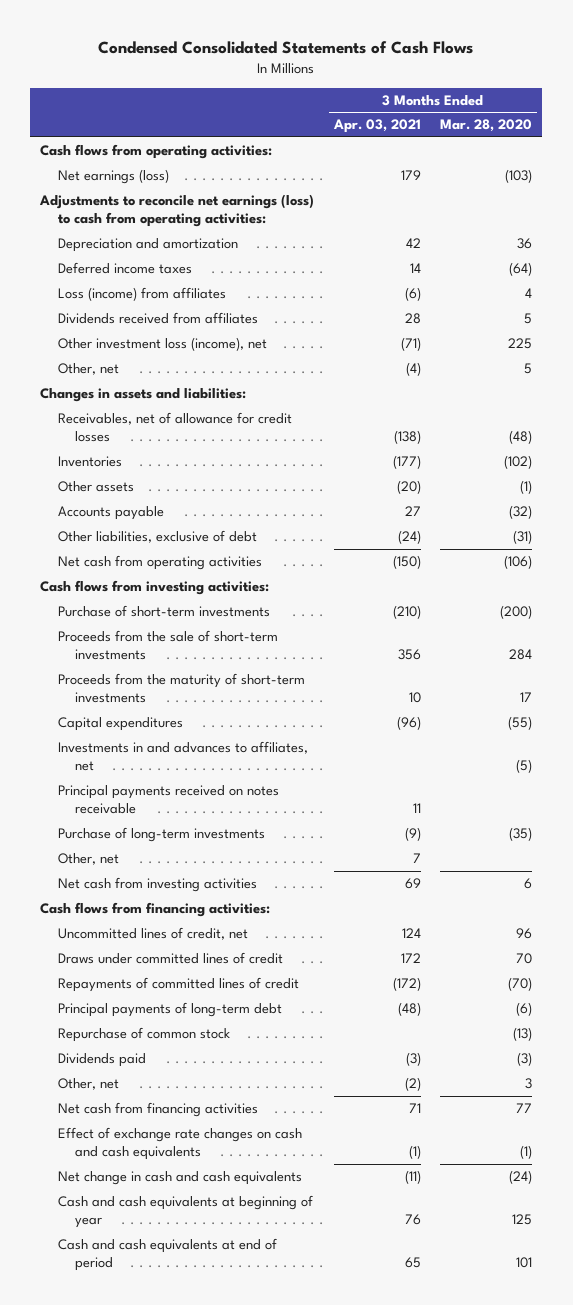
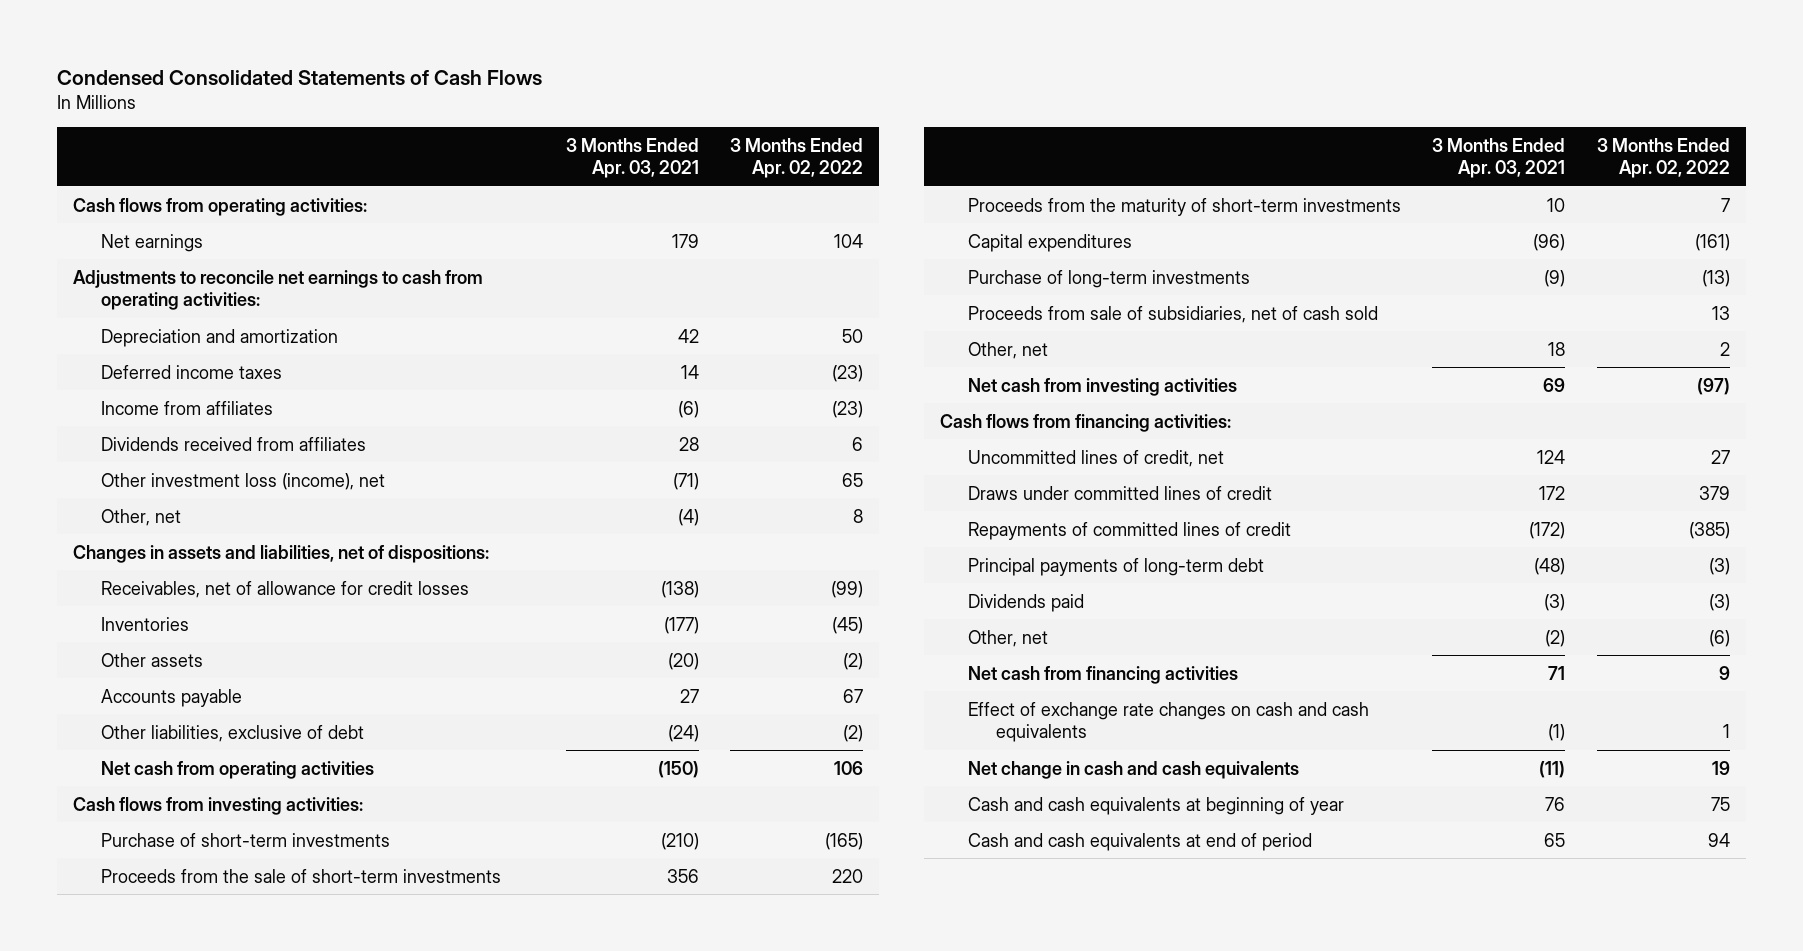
- | 3 Months Ended Apr. 03, 2021 | 3 Months Ended Mar. 28, 2020
+ | 3 Months Ended Apr. 03, 2021 | 3 Months Ended Apr. 02, 2022
- Net earnings (loss) | 179 | (103)
- Adjustments to reconcile net earnings (loss) to cash from operating activities:
+ Net earnings | 179 | 104
+ Adjustments to reconcile net earnings to cash from operating activities:
- Loss (income) from affiliates | (6) | 4
+ Income from affiliates | (6) | (23)
- Changes in assets and liabilities:
+ Changes in assets and liabilities, net of dispositions:
- Investments in and advances to affiliates, net | | (5)
- Principal payments received on notes receivable | 11 |
- Other, net | 7 |
+ Proceeds from sale of subsidiaries, net of cash sold | | 13
+ Other, net | 18 | 2
- Repurchase of common stock | | (13)

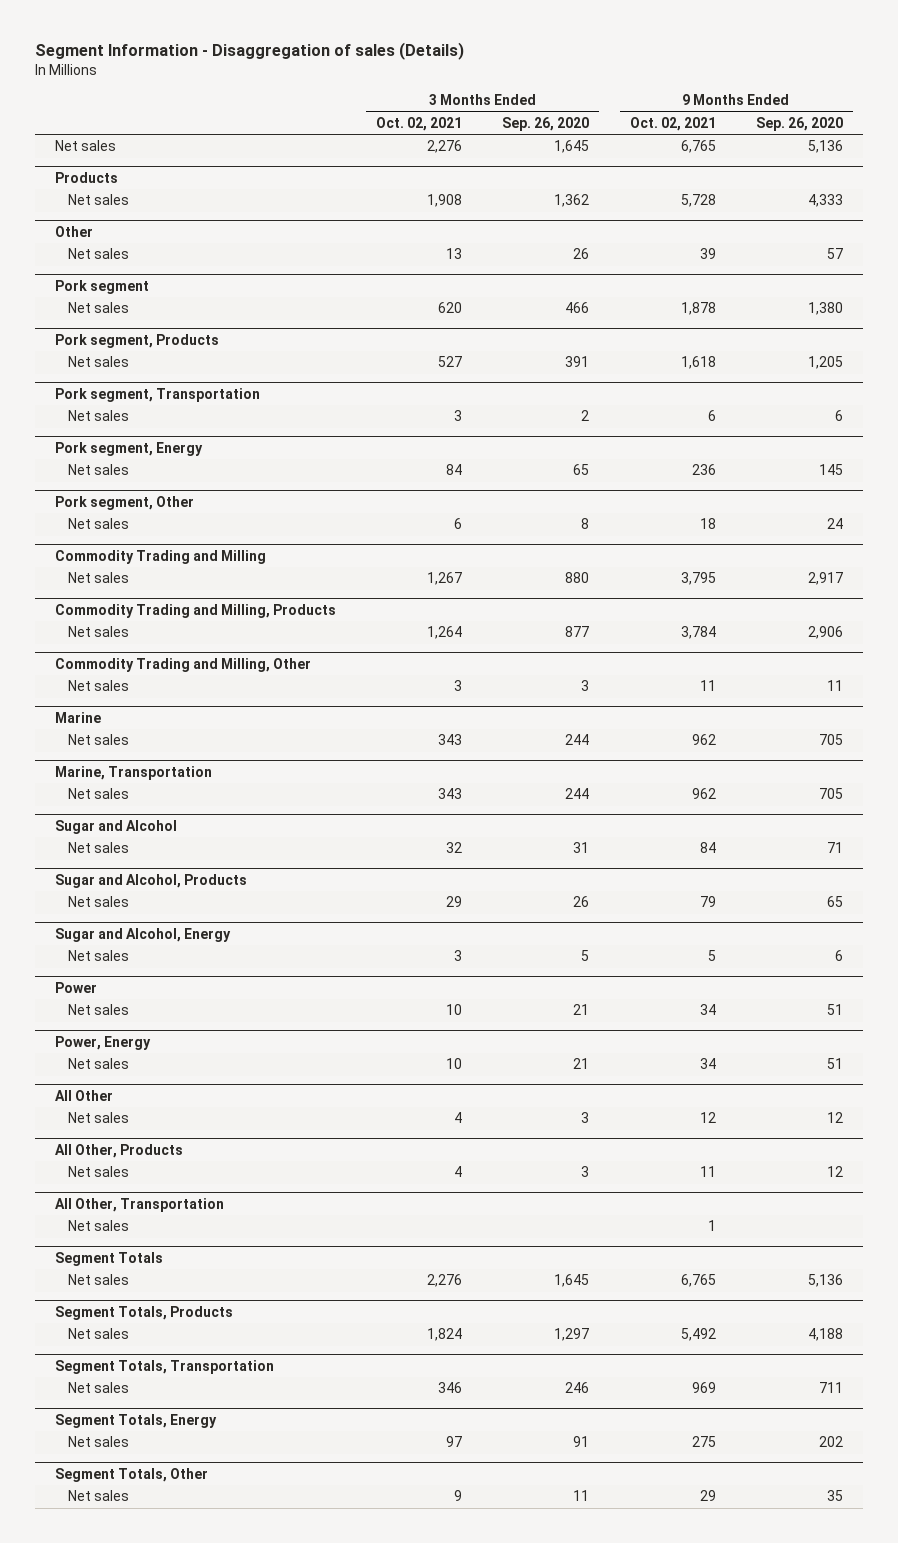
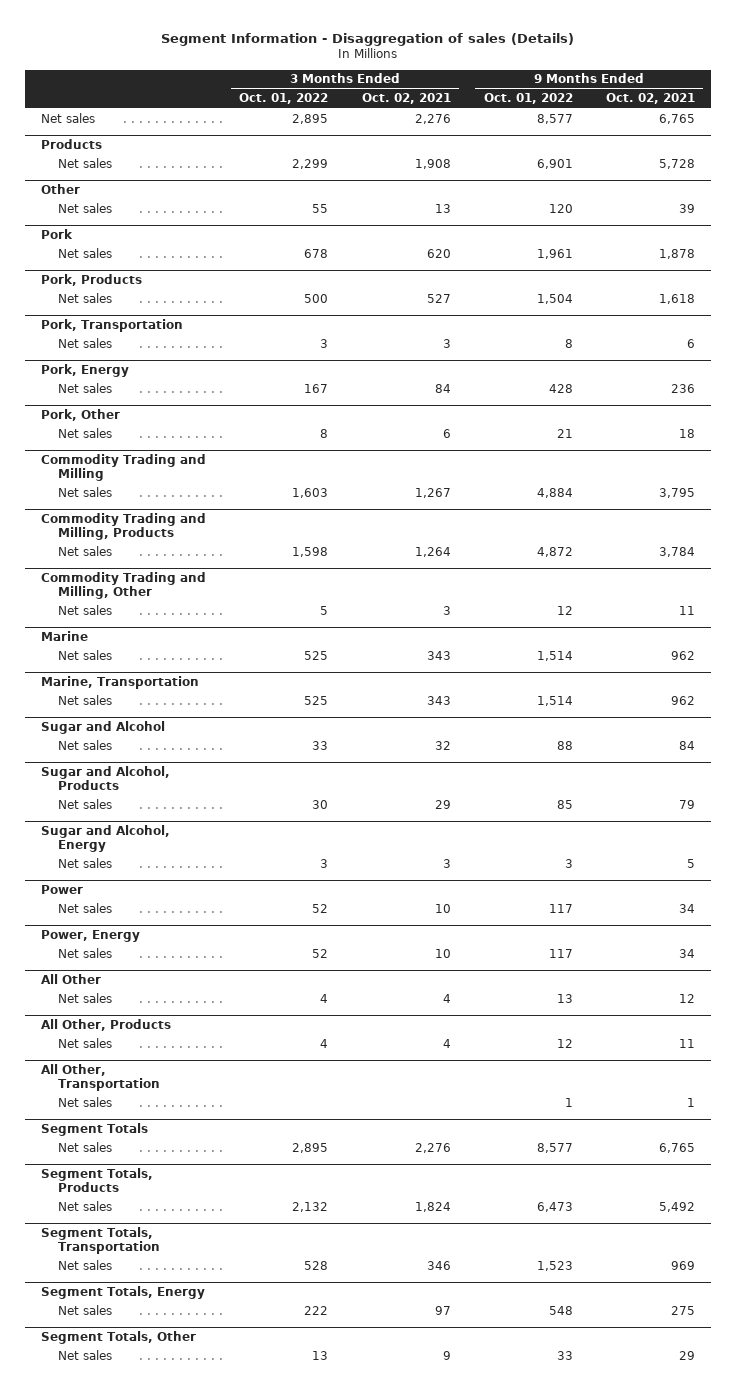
- | 3 Months Ended Oct. 02, 2021 | 3 Months Ended Sep. 26, 2020 | 9 Months Ended Oct. 02, 2021 | 9 Months Ended Sep. 26, 2020
+ | 3 Months Ended Oct. 01, 2022 | 3 Months Ended Oct. 02, 2021 | 9 Months Ended Oct. 01, 2022 | 9 Months Ended Oct. 02, 2021
- Pork segment
+ Pork
- Pork segment, Products
+ Pork, Products
- Pork segment, Transportation
+ Pork, Transportation
- Pork segment, Energy
+ Pork, Energy
- Pork segment, Other
+ Pork, Other

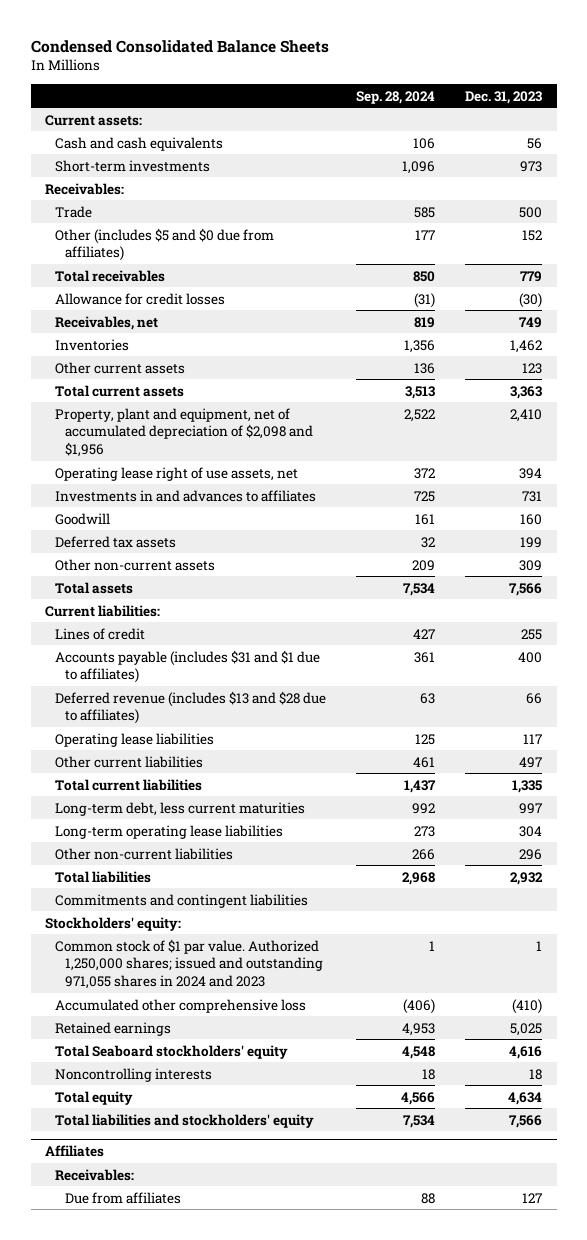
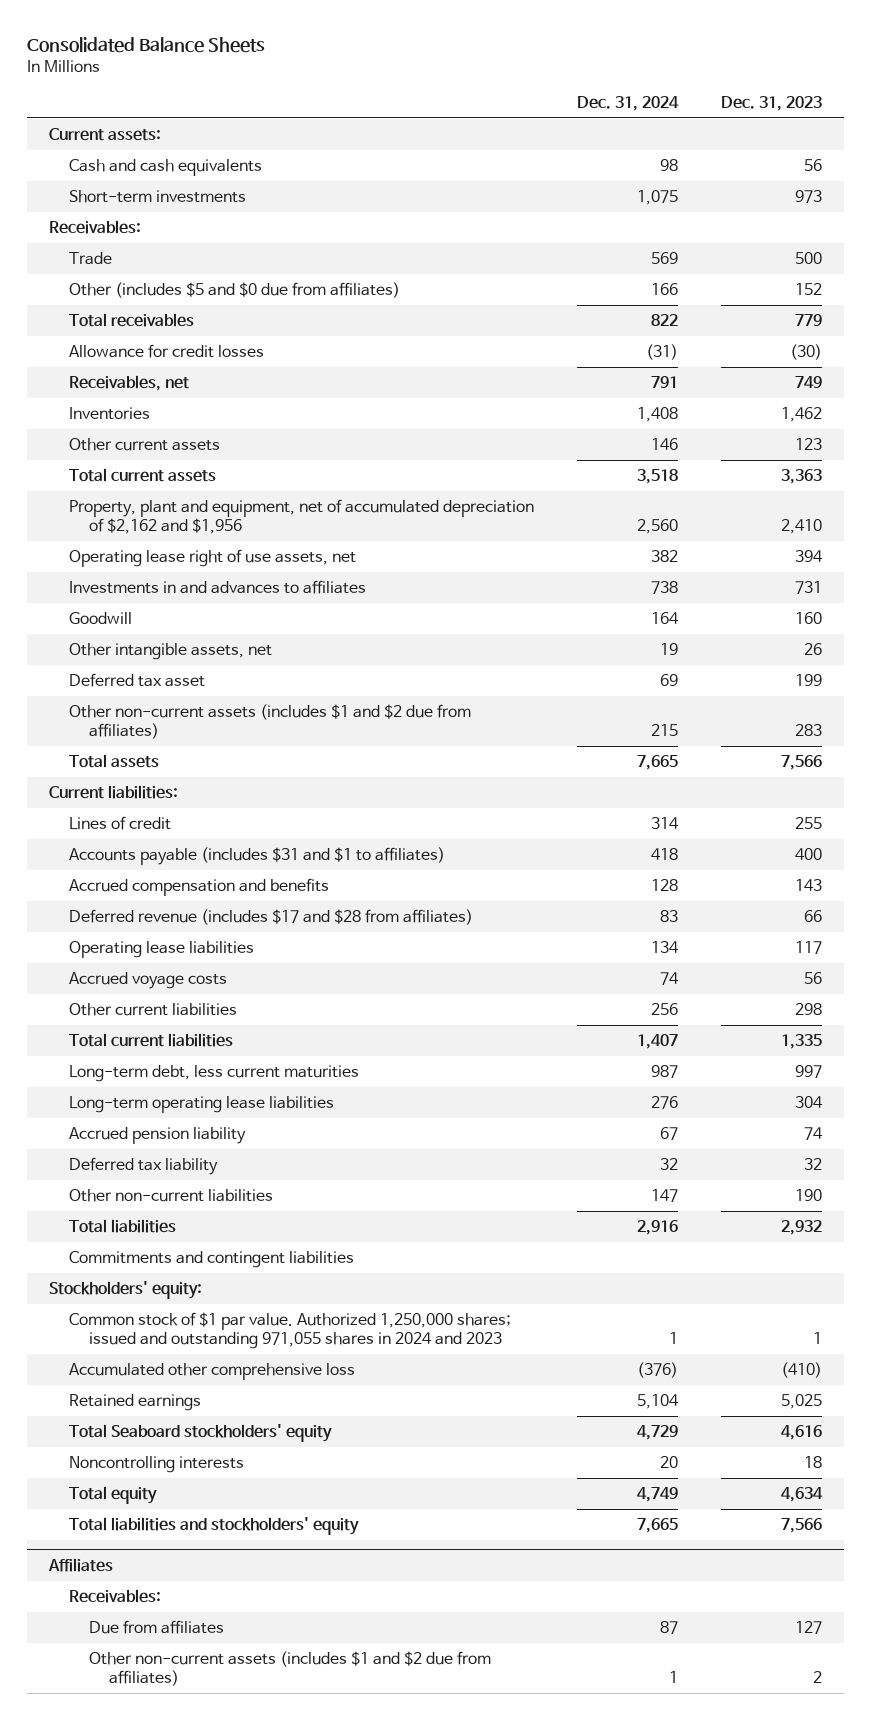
- Condensed Consolidated Balance Sheets
+ Consolidated Balance Sheets
- | Sep. 28, 2024 | Dec. 31, 2023
+ | Dec. 31, 2024 | Dec. 31, 2023
- Property, plant and equipment, net of accumulated depreciation of $2,098 and $1,956 | 2,522 | 2,410
+ Property, plant and equipment, net of accumulated depreciation of $2,162 and $1,956 | 2,560 | 2,410
- Deferred tax assets | 32 | 199
- Other non-current assets | 209 | 309
+ Other intangible assets, net | 19 | 26
+ Deferred tax asset | 69 | 199
+ Other non-current assets (includes $1 and $2 due from affiliates) | 215 | 283
- Accounts payable (includes $31 and $1 due to affiliates) | 361 | 400
- Deferred revenue (includes $13 and $28 due to affiliates) | 63 | 66
+ Accounts payable (includes $31 and $1 to affiliates) | 418 | 400
+ Accrued compensation and benefits | 128 | 143
+ Deferred revenue (includes $17 and $28 from affiliates) | 83 | 66
- Other current liabilities | 461 | 497
+ Accrued voyage costs | 74 | 56
+ Other current liabilities | 256 | 298
- Other non-current liabilities | 266 | 296
+ Accrued pension liability | 67 | 74
+ Deferred tax liability | 32 | 32
+ Other non-current liabilities | 147 | 190
@ Affiliates
+ Other non-current assets (includes $1 and $2 due from affiliates) | 1 | 2

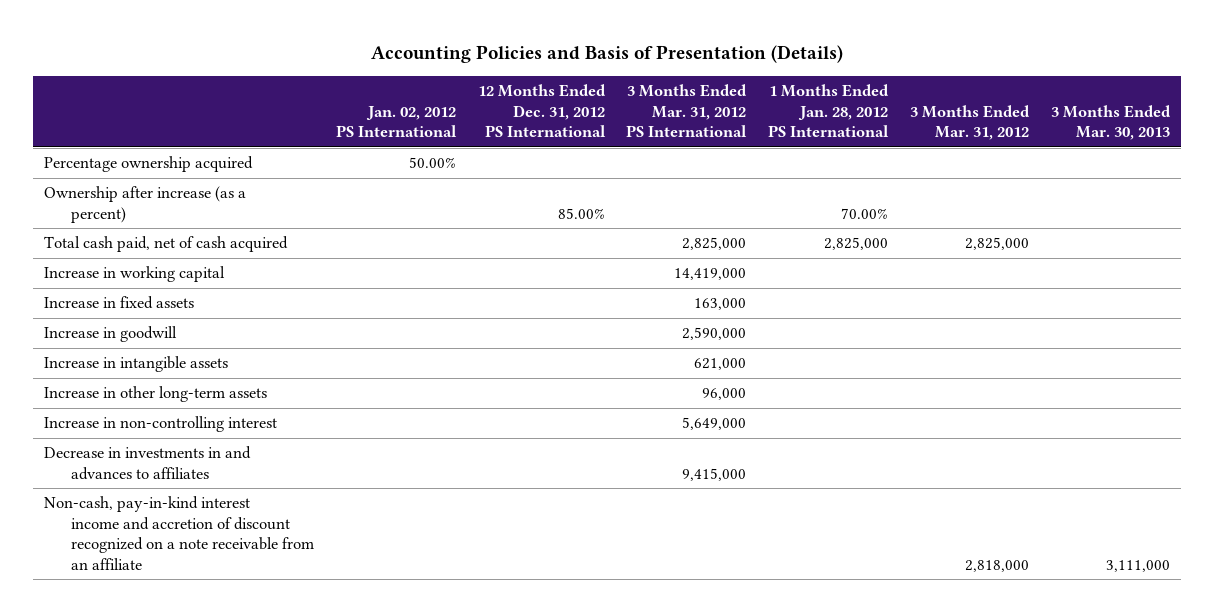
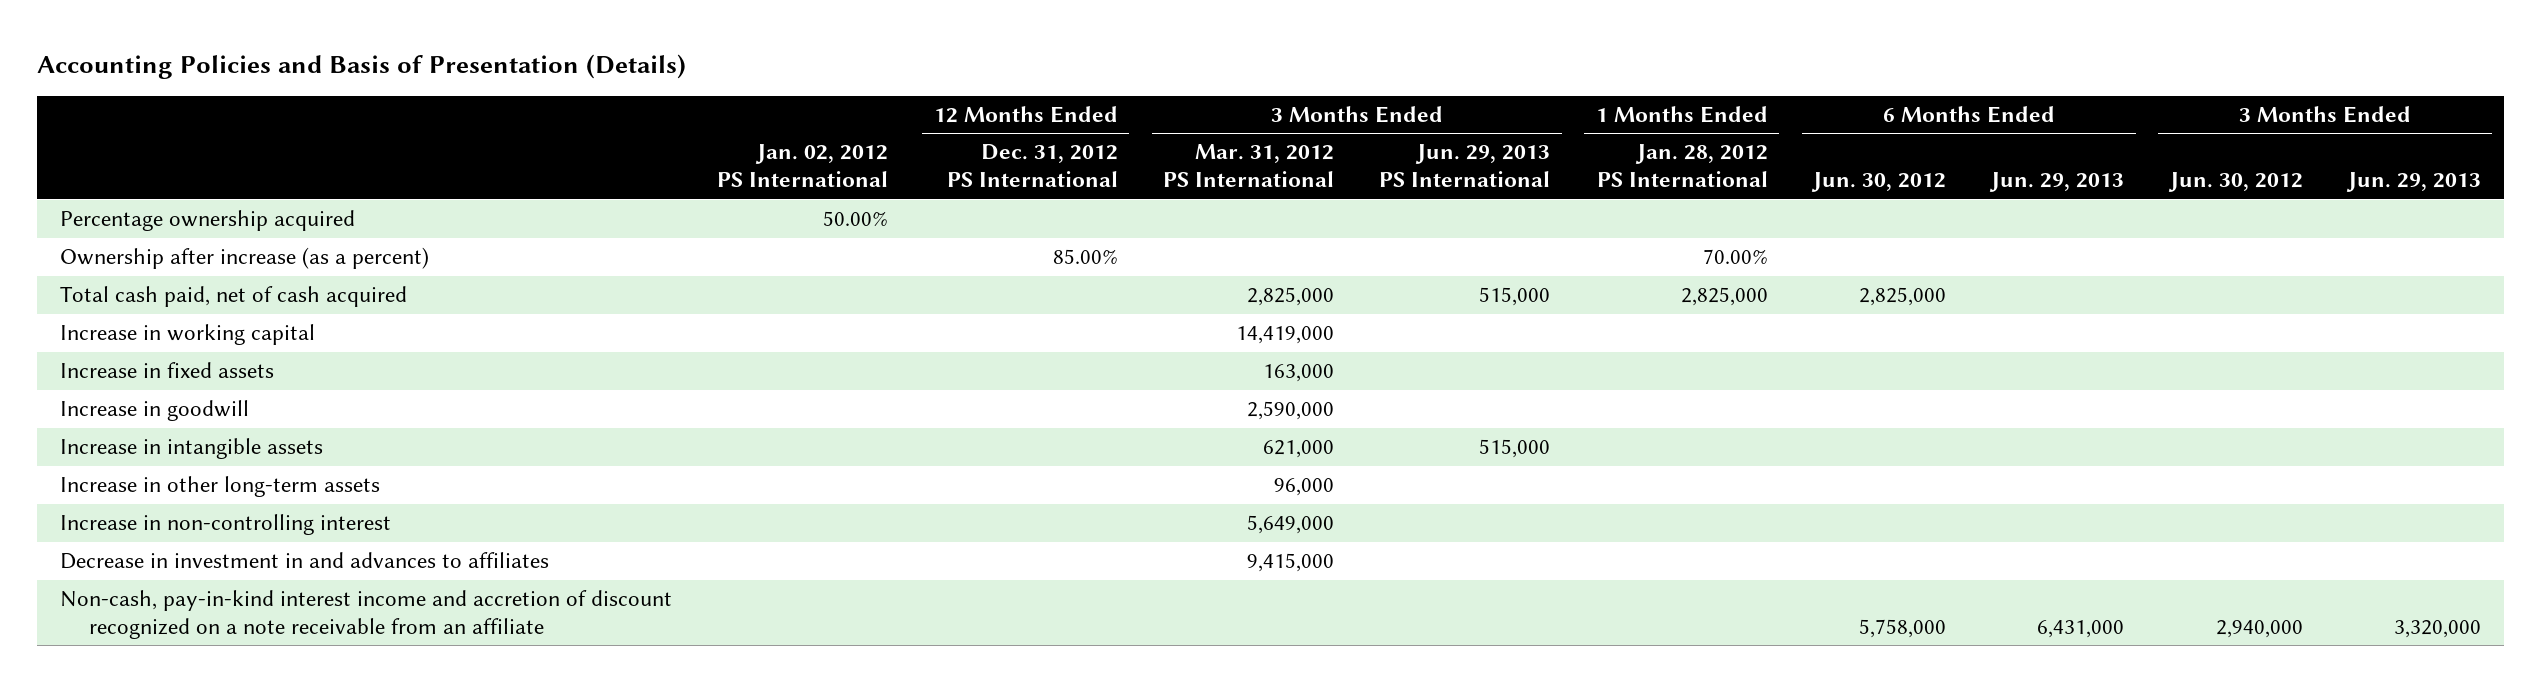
- | Jan. 02, 2012 PS International | 12 Months Ended Dec. 31, 2012 PS International | 3 Months Ended Mar. 31, 2012 PS International | 1 Months Ended Jan. 28, 2012 PS International | 3 Months Ended Mar. 31, 2012 | 3 Months Ended Mar. 30, 2013
+ | Jan. 02, 2012 PS International | 12 Months Ended Dec. 31, 2012 PS International | 3 Months Ended Mar. 31, 2012 PS International | 3 Months Ended Jun. 29, 2013 PS International | 1 Months Ended Jan. 28, 2012 PS International | 6 Months Ended Jun. 30, 2012 | 6 Months Ended Jun. 29, 2013 | 3 Months Ended Jun. 30, 2012 | 3 Months Ended Jun. 29, 2013
- Decrease in investments in and advances to affiliates | | | 9,415,000 | | |
+ Decrease in investment in and advances to affiliates | | | 9,415,000 | | | | | |

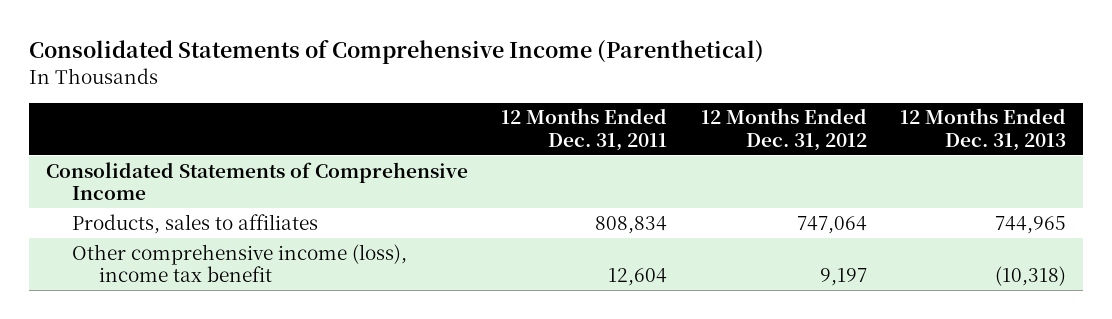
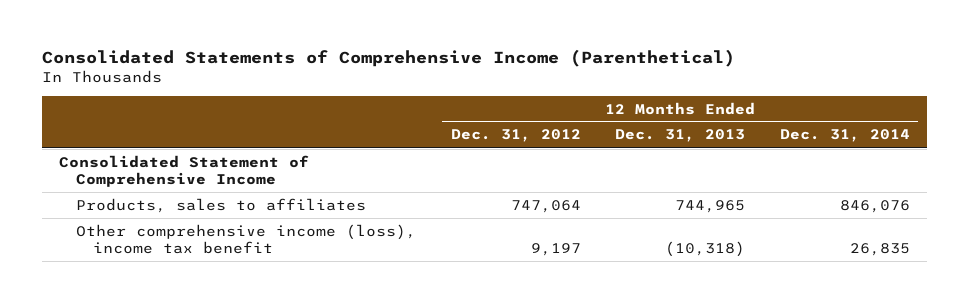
- | 12 Months Ended Dec. 31, 2011 | 12 Months Ended Dec. 31, 2012 | 12 Months Ended Dec. 31, 2013
+ | 12 Months Ended Dec. 31, 2012 | 12 Months Ended Dec. 31, 2013 | 12 Months Ended Dec. 31, 2014
- Consolidated Statements of Comprehensive Income
+ Consolidated Statement of Comprehensive Income

